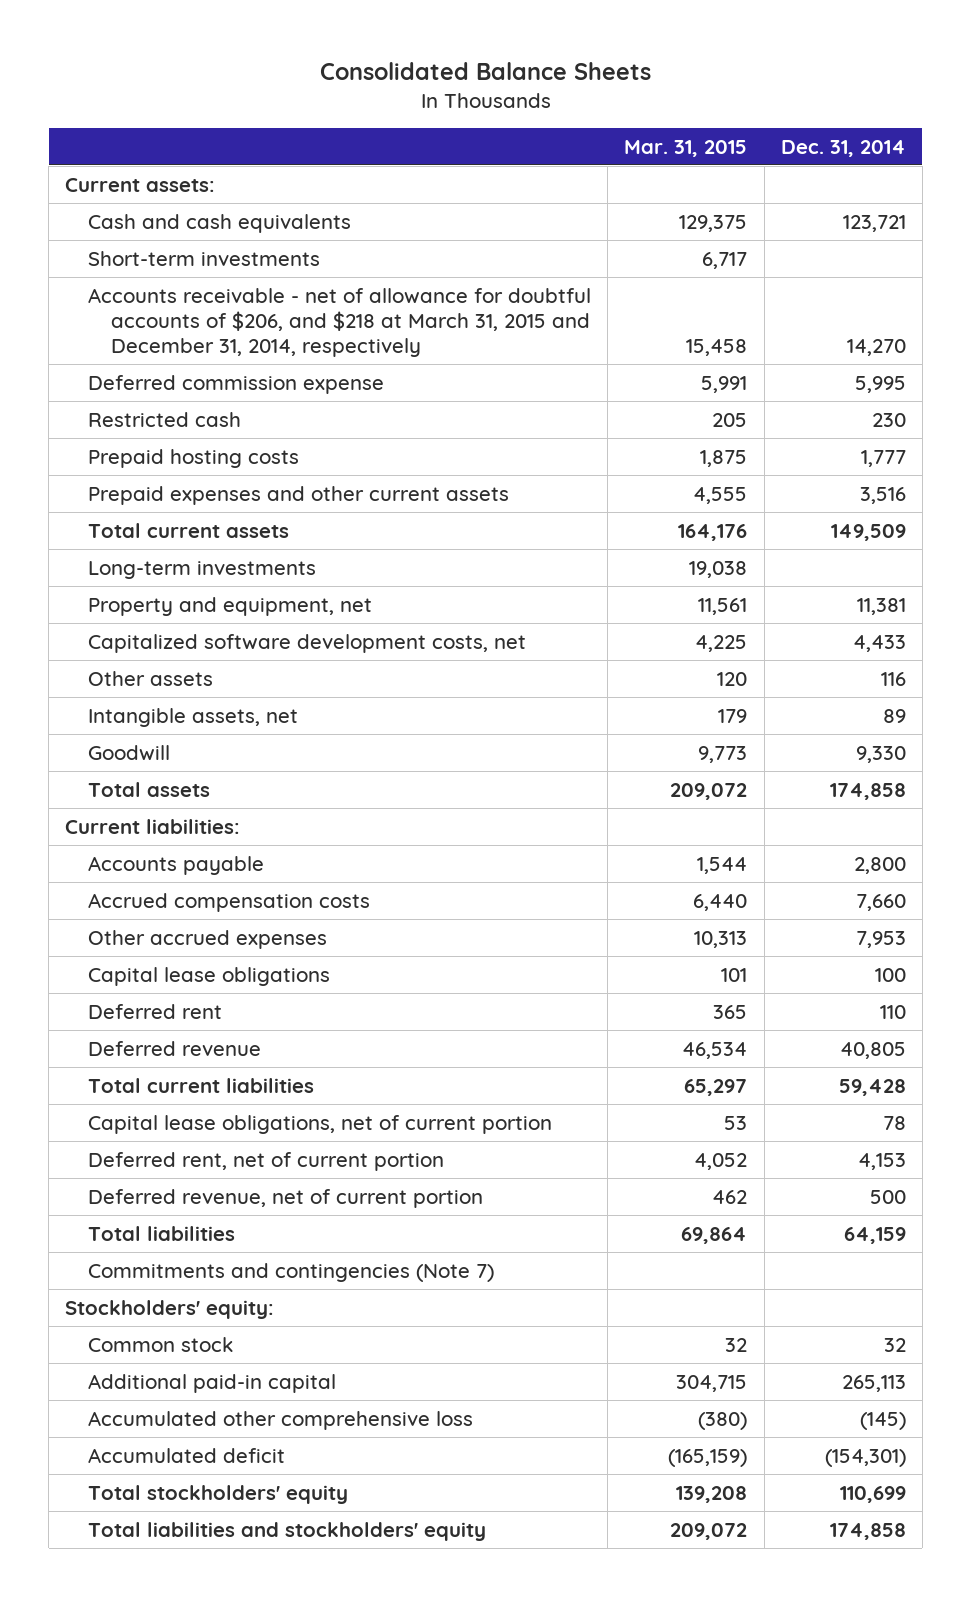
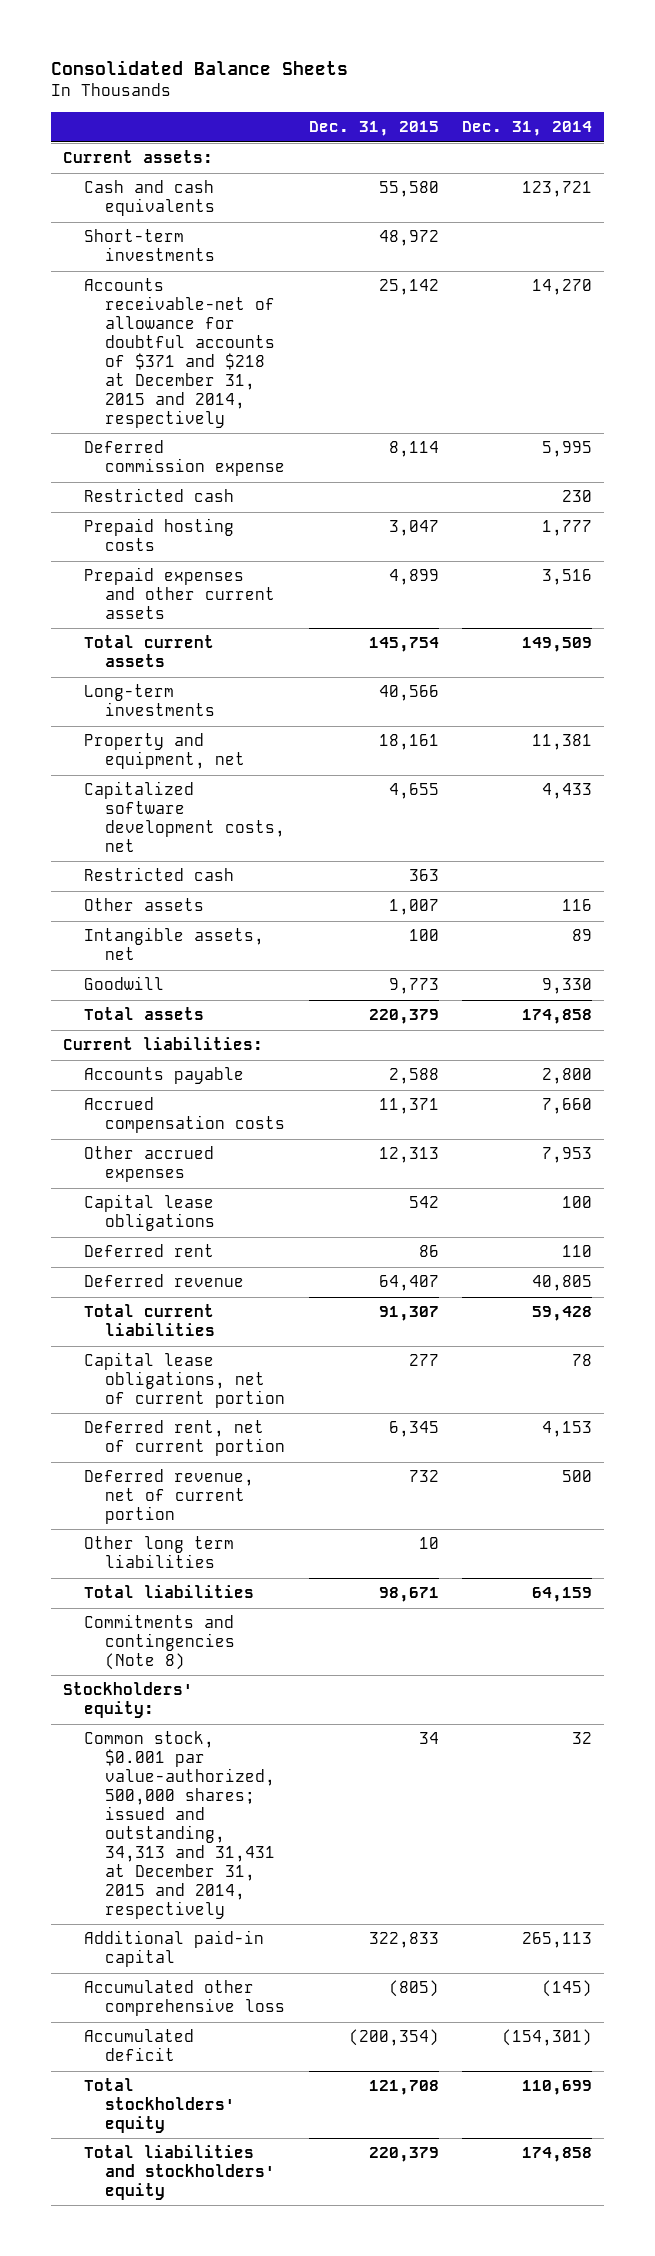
- | Mar. 31, 2015 | Dec. 31, 2014
+ | Dec. 31, 2015 | Dec. 31, 2014
- Accounts receivable - net of allowance for doubtful accounts of $206, and $218 at March 31, 2015 and December 31, 2014, respectively | 15,458 | 14,270
+ Accounts receivable-net of allowance for doubtful accounts of $371 and $218 at December 31, 2015 and 2014, respectively | 25,142 | 14,270
+ Restricted cash | 363 |
+ Other long term liabilities | 10 |
- Commitments and contingencies (Note 7)
+ Commitments and contingencies (Note 8)
- Common stock | 32 | 32
+ Common stock, $0.001 par value-authorized, 500,000 shares; issued and outstanding, 34,313 and 31,431 at December 31, 2015 and 2014, respectively | 34 | 32

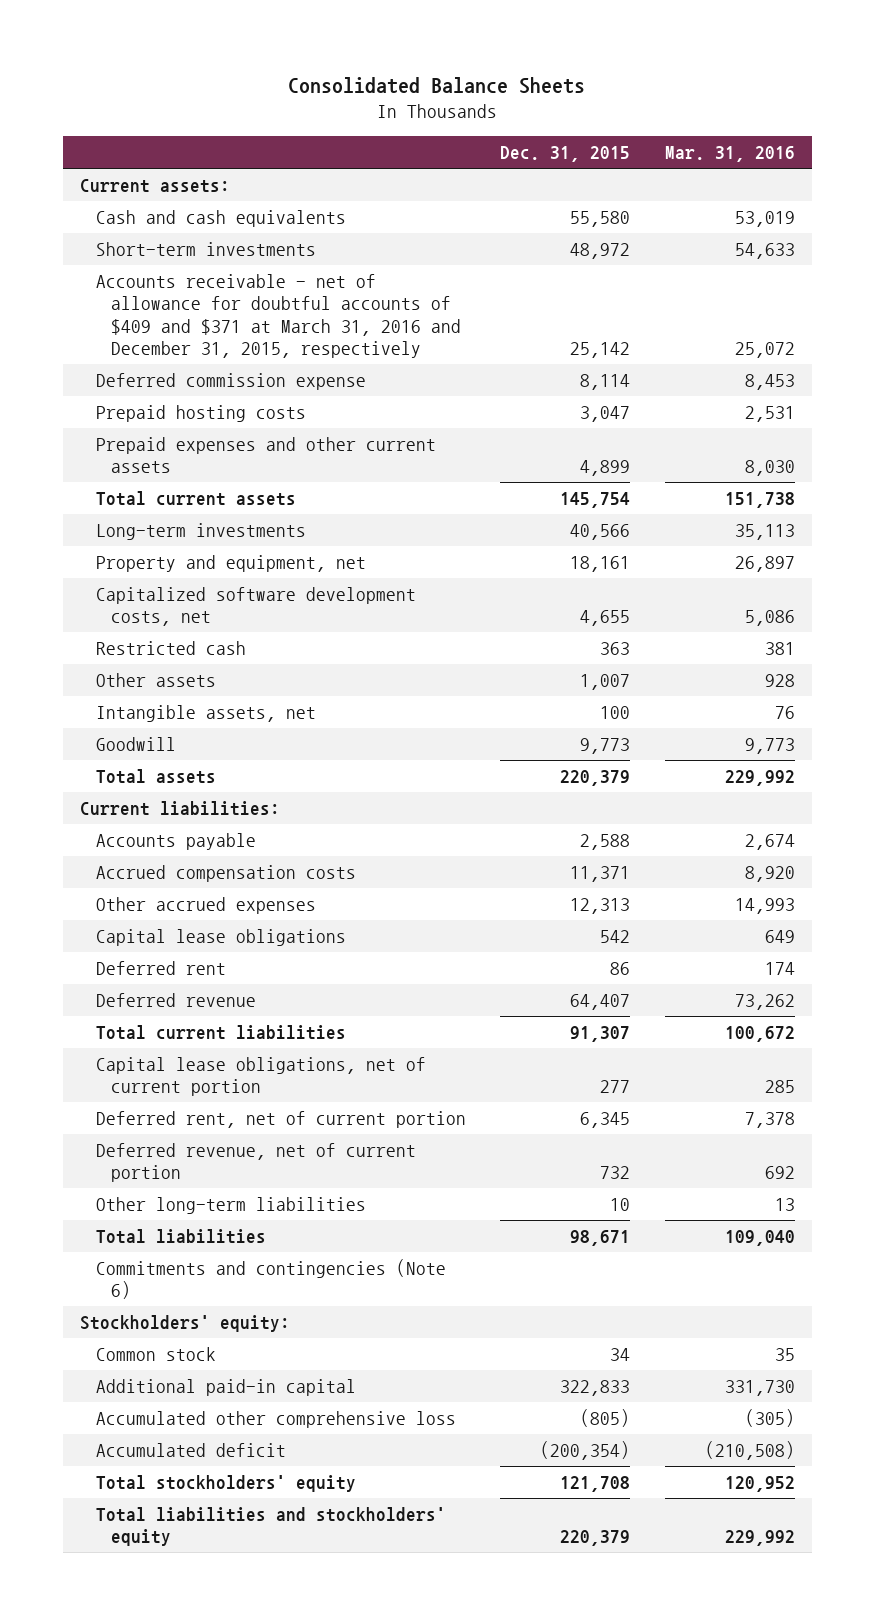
- | Dec. 31, 2015 | Dec. 31, 2014
+ | Dec. 31, 2015 | Mar. 31, 2016
- Accounts receivable-net of allowance for doubtful accounts of $371 and $218 at December 31, 2015 and 2014, respectively | 25,142 | 14,270
+ Accounts receivable - net of allowance for doubtful accounts of $409 and $371 at March 31, 2016 and December 31, 2015, respectively | 25,142 | 25,072
- Restricted cash | | 230
- Other long term liabilities | 10 |
+ Other long-term liabilities | 10 | 13
- Commitments and contingencies (Note 8)
+ Commitments and contingencies (Note 6)
- Common stock, $0.001 par value-authorized, 500,000 shares; issued and outstanding, 34,313 and 31,431 at December 31, 2015 and 2014, respectively | 34 | 32
+ Common stock | 34 | 35

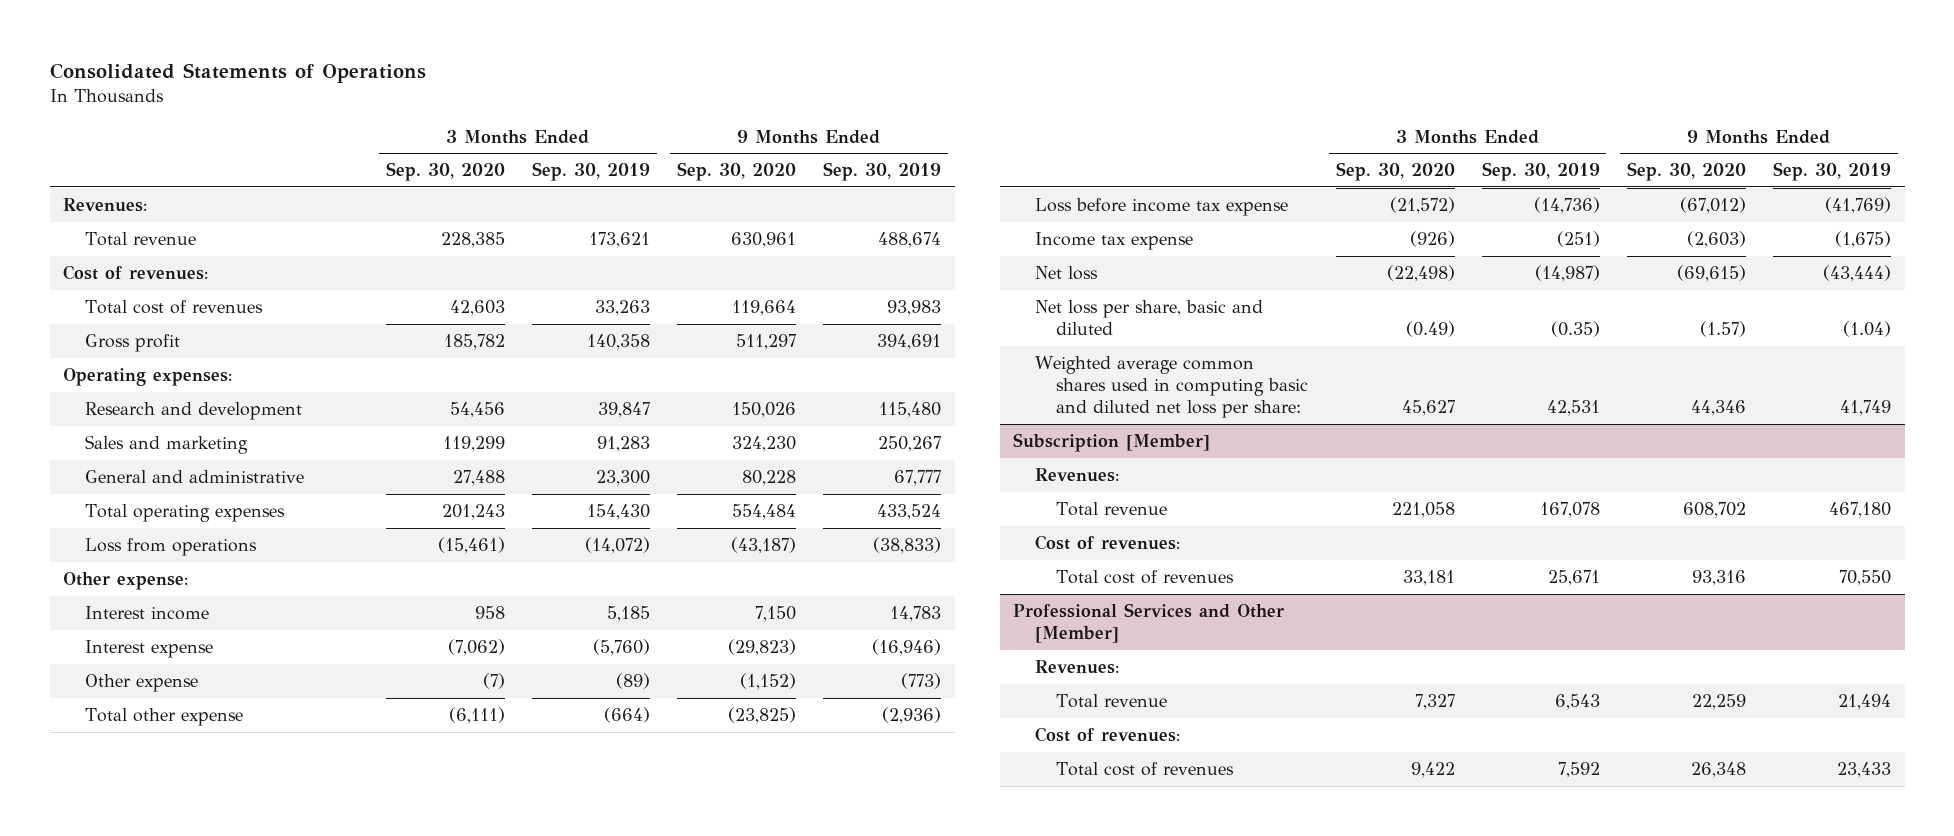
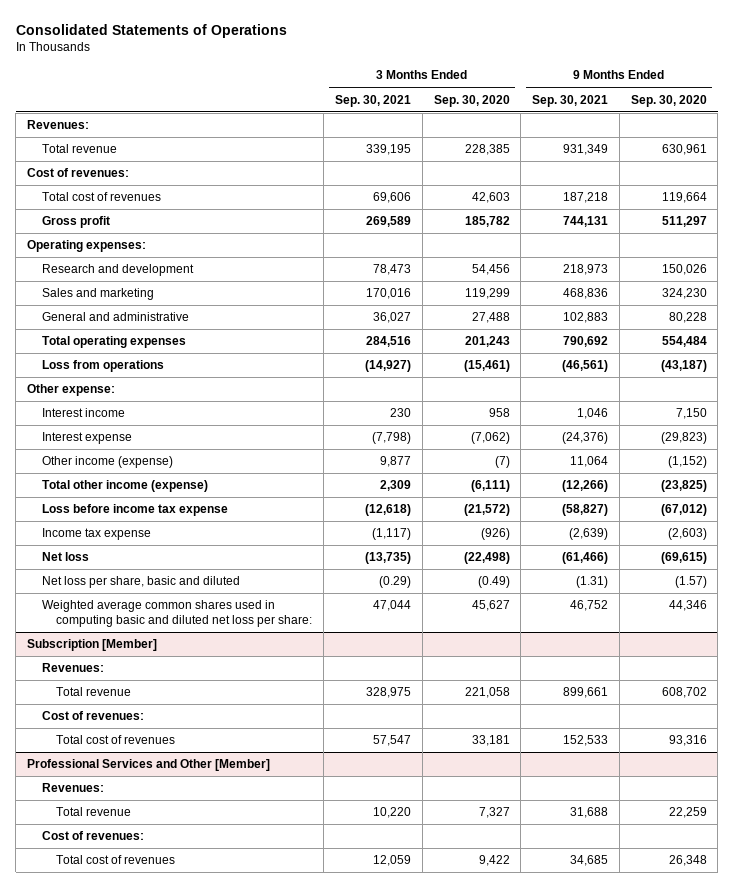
- | 3 Months Ended Sep. 30, 2020 | 3 Months Ended Sep. 30, 2019 | 9 Months Ended Sep. 30, 2020 | 9 Months Ended Sep. 30, 2019
+ | 3 Months Ended Sep. 30, 2021 | 3 Months Ended Sep. 30, 2020 | 9 Months Ended Sep. 30, 2021 | 9 Months Ended Sep. 30, 2020
- Other expense | (7) | (89) | (1,152) | (773)
- Total other expense | (6,111) | (664) | (23,825) | (2,936)
+ Other income (expense) | 9,877 | (7) | 11,064 | (1,152)
+ Total other income (expense) | 2,309 | (6,111) | (12,266) | (23,825)

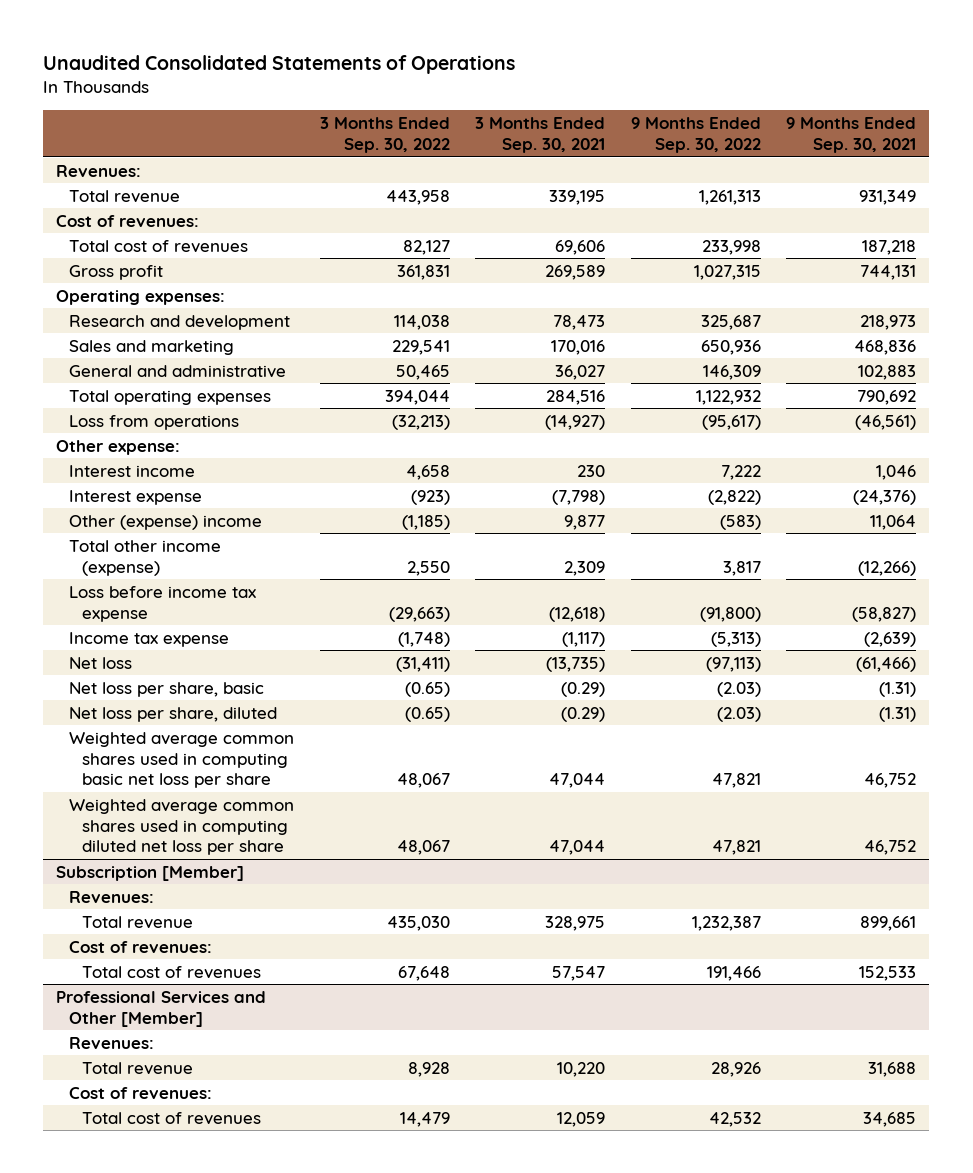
- Consolidated Statements of Operations
+ Unaudited Consolidated Statements of Operations
- | 3 Months Ended Sep. 30, 2021 | 3 Months Ended Sep. 30, 2020 | 9 Months Ended Sep. 30, 2021 | 9 Months Ended Sep. 30, 2020
+ | 3 Months Ended Sep. 30, 2022 | 3 Months Ended Sep. 30, 2021 | 9 Months Ended Sep. 30, 2022 | 9 Months Ended Sep. 30, 2021
- Other income (expense) | 9,877 | (7) | 11,064 | (1,152)
+ Other (expense) income | (1,185) | 9,877 | (583) | 11,064
- Net loss per share, basic and diluted | (0.29) | (0.49) | (1.31) | (1.57)
- Weighted average common shares used in computing basic and diluted net loss per share: | 47,044 | 45,627 | 46,752 | 44,346
+ Net loss per share, basic | (0.65) | (0.29) | (2.03) | (1.31)
+ Net loss per share, diluted | (0.65) | (0.29) | (2.03) | (1.31)
+ Weighted average common shares used in computing basic net loss per share | 48,067 | 47,044 | 47,821 | 46,752
+ Weighted average common shares used in computing diluted net loss per share | 48,067 | 47,044 | 47,821 | 46,752

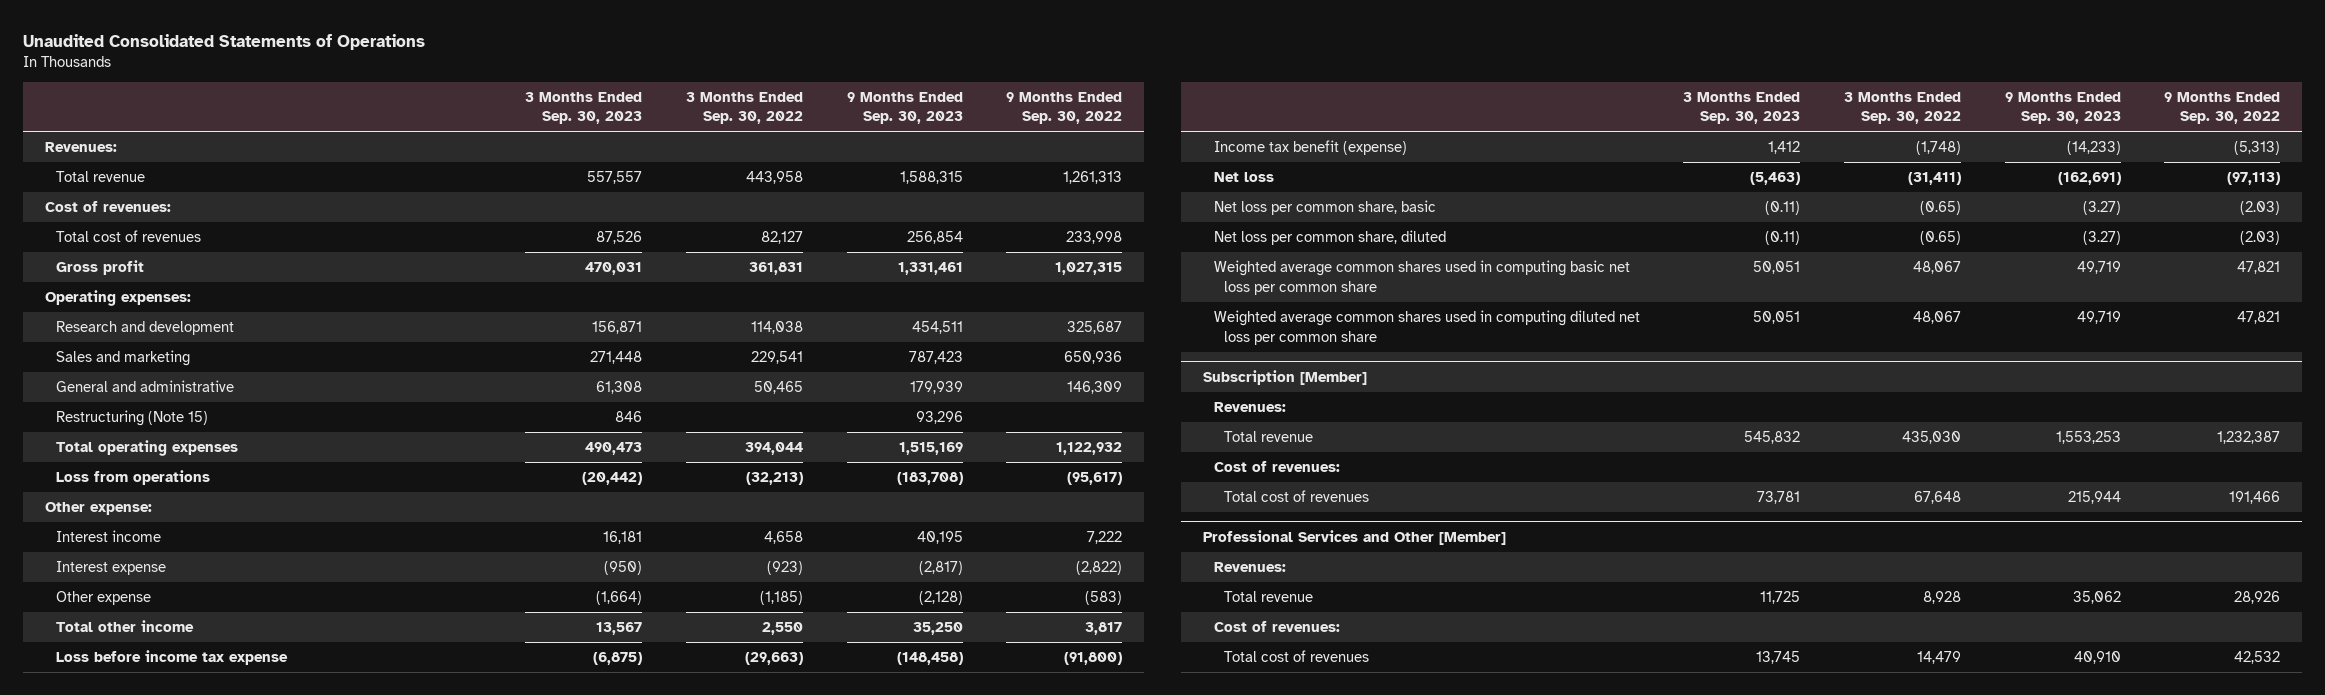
- | 3 Months Ended Sep. 30, 2022 | 3 Months Ended Sep. 30, 2021 | 9 Months Ended Sep. 30, 2022 | 9 Months Ended Sep. 30, 2021
+ | 3 Months Ended Sep. 30, 2023 | 3 Months Ended Sep. 30, 2022 | 9 Months Ended Sep. 30, 2023 | 9 Months Ended Sep. 30, 2022
+ Restructuring (Note 15) | 846 | | 93,296 |
- Other (expense) income | (1,185) | 9,877 | (583) | 11,064
- Total other income (expense) | 2,550 | 2,309 | 3,817 | (12,266)
+ Other expense | (1,664) | (1,185) | (2,128) | (583)
+ Total other income | 13,567 | 2,550 | 35,250 | 3,817
- Income tax expense | (1,748) | (1,117) | (5,313) | (2,639)
+ Income tax benefit (expense) | 1,412 | (1,748) | (14,233) | (5,313)
- Net loss per share, basic | (0.65) | (0.29) | (2.03) | (1.31)
- Net loss per share, diluted | (0.65) | (0.29) | (2.03) | (1.31)
- Weighted average common shares used in computing basic net loss per share | 48,067 | 47,044 | 47,821 | 46,752
- Weighted average common shares used in computing diluted net loss per share | 48,067 | 47,044 | 47,821 | 46,752
+ Net loss per common share, basic | (0.11) | (0.65) | (3.27) | (2.03)
+ Net loss per common share, diluted | (0.11) | (0.65) | (3.27) | (2.03)
+ Weighted average common shares used in computing basic net loss per common share | 50,051 | 48,067 | 49,719 | 47,821
+ Weighted average common shares used in computing diluted net loss per common share | 50,051 | 48,067 | 49,719 | 47,821

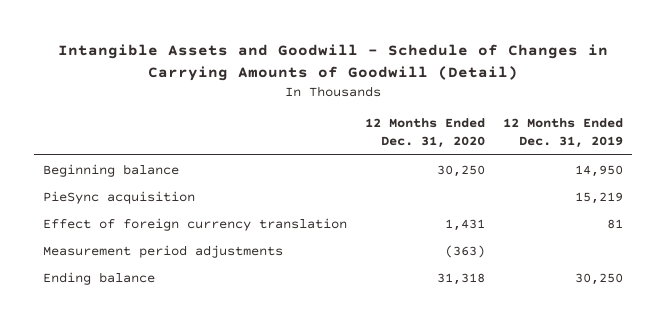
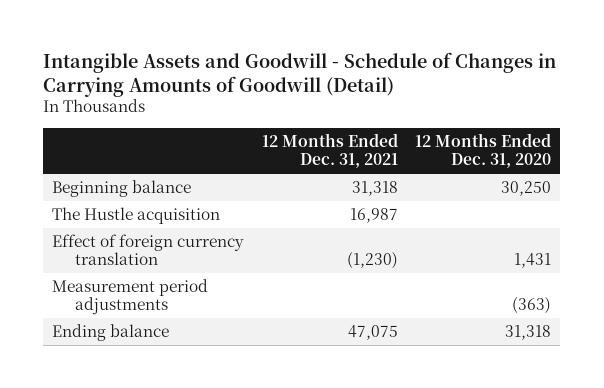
- | 12 Months Ended Dec. 31, 2020 | 12 Months Ended Dec. 31, 2019
+ | 12 Months Ended Dec. 31, 2021 | 12 Months Ended Dec. 31, 2020
- PieSync acquisition | | 15,219
+ The Hustle acquisition | 16,987 |

